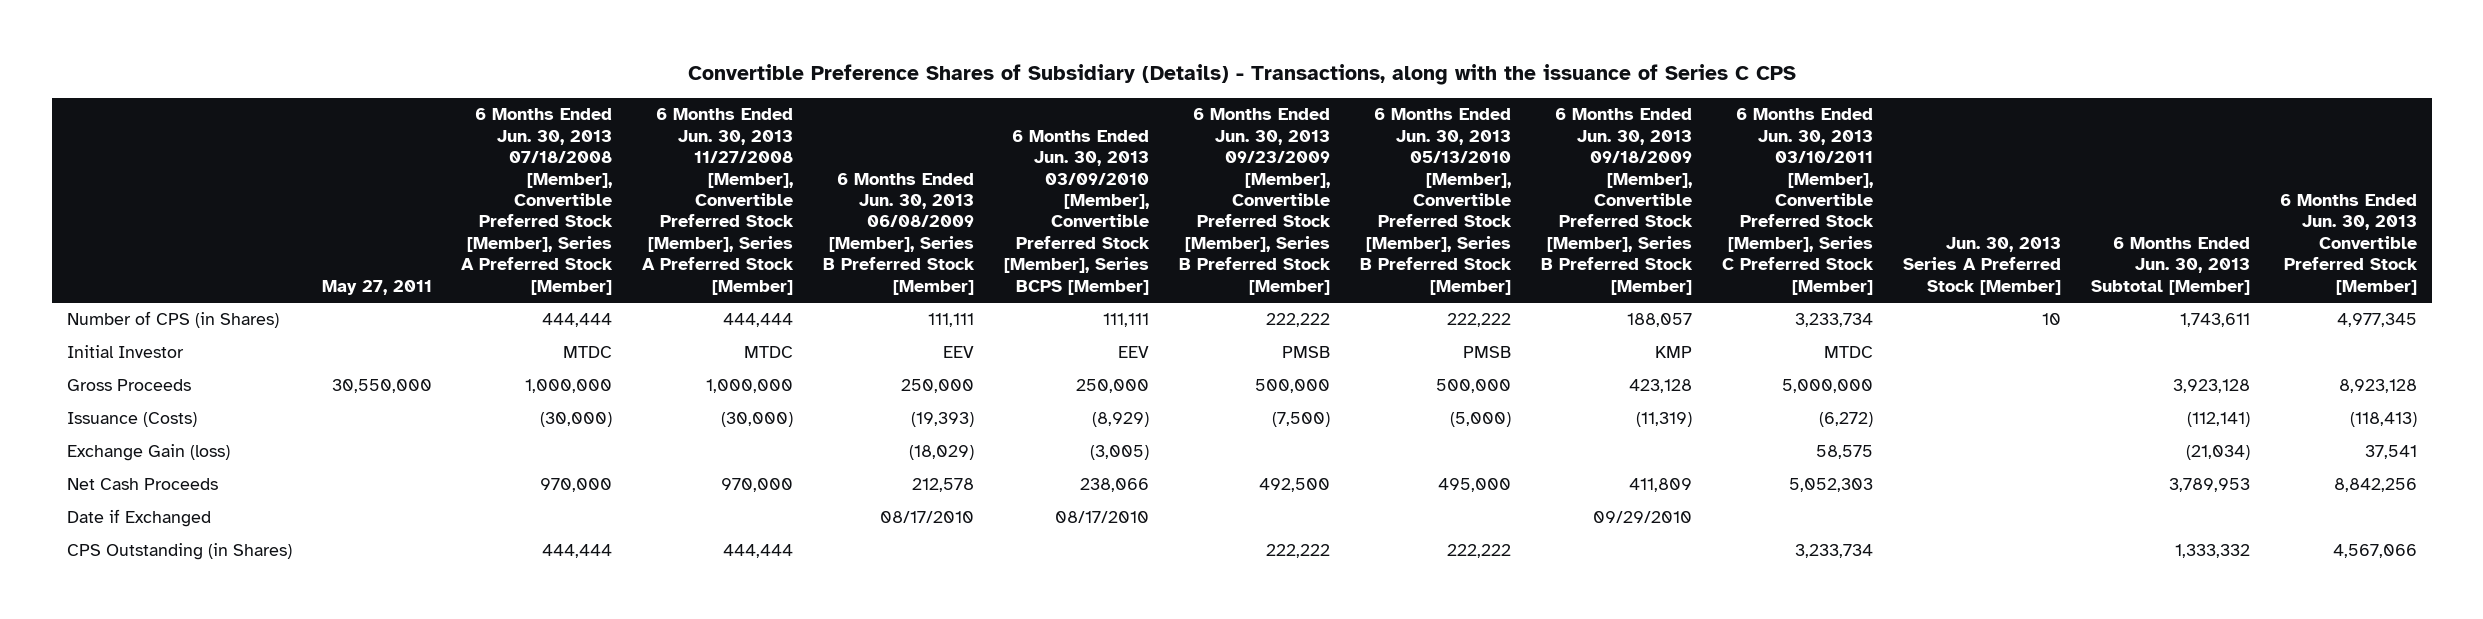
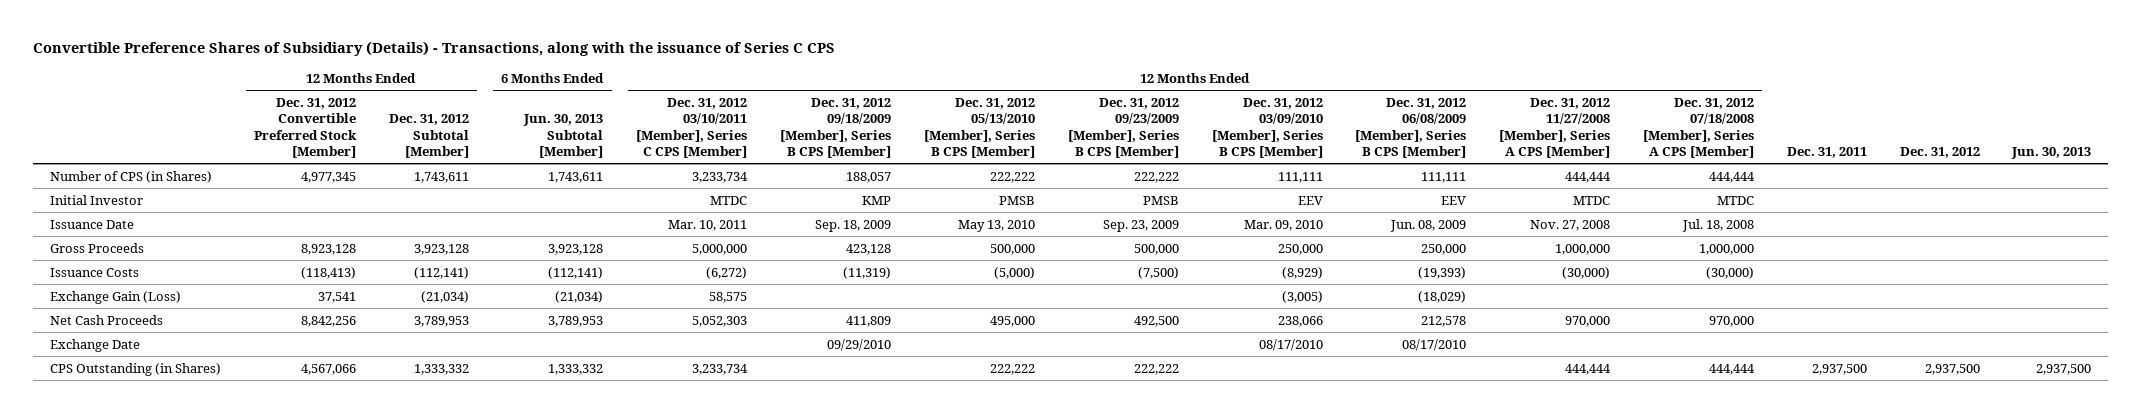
- | May 27, 2011 | 6 Months Ended Jun. 30, 2013 07/18/2008 [Member], Convertible Preferred Stock [Member], Series A Preferred Stock [Member] | 6 Months Ended Jun. 30, 2013 11/27/2008 [Member], Convertible Preferred Stock [Member], Series A Preferred Stock [Member] | 6 Months Ended Jun. 30, 2013 06/08/2009 [Member], Series B Preferred Stock [Member] | 6 Months Ended Jun. 30, 2013 03/09/2010 [Member], Convertible Preferred Stock [Member], Series BCPS [Member] | 6 Months Ended Jun. 30, 2013 09/23/2009 [Member], Convertible Preferred Stock [Member], Series B Preferred Stock [Member] | 6 Months Ended Jun. 30, 2013 05/13/2010 [Member], Convertible Preferred Stock [Member], Series B Preferred Stock [Member] | 6 Months Ended Jun. 30, 2013 09/18/2009 [Member], Convertible Preferred Stock [Member], Series B Preferred Stock [Member] | 6 Months Ended Jun. 30, 2013 03/10/2011 [Member], Convertible Preferred Stock [Member], Series C Preferred Stock [Member] | Jun. 30, 2013 Series A Preferred Stock [Member] | 6 Months Ended Jun. 30, 2013 Subtotal [Member] | 6 Months Ended Jun. 30, 2013 Convertible Preferred Stock [Member]
+ | 12 Months Ended Dec. 31, 2012 Convertible Preferred Stock [Member] | 12 Months Ended Dec. 31, 2012 Subtotal [Member] | 6 Months Ended Jun. 30, 2013 Subtotal [Member] | 12 Months Ended Dec. 31, 2012 03/10/2011 [Member], Series C CPS [Member] | 12 Months Ended Dec. 31, 2012 09/18/2009 [Member], Series B CPS [Member] | 12 Months Ended Dec. 31, 2012 05/13/2010 [Member], Series B CPS [Member] | 12 Months Ended Dec. 31, 2012 09/23/2009 [Member], Series B CPS [Member] | 12 Months Ended Dec. 31, 2012 03/09/2010 [Member], Series B CPS [Member] | 12 Months Ended Dec. 31, 2012 06/08/2009 [Member], Series B CPS [Member] | 12 Months Ended Dec. 31, 2012 11/27/2008 [Member], Series A CPS [Member] | 12 Months Ended Dec. 31, 2012 07/18/2008 [Member], Series A CPS [Member] | Dec. 31, 2011 | Dec. 31, 2012 | Jun. 30, 2013
+ Issuance Date | | | | Mar. 10, 2011 | Sep. 18, 2009 | May 13, 2010 | Sep. 23, 2009 | Mar. 09, 2010 | Jun. 08, 2009 | Nov. 27, 2008 | Jul. 18, 2008 | | |
- Issuance (Costs) | | (30,000) | (30,000) | (19,393) | (8,929) | (7,500) | (5,000) | (11,319) | (6,272) | | (112,141) | (118,413)
- Exchange Gain (loss) | | | | (18,029) | (3,005) | | | | 58,575 | | (21,034) | 37,541
+ Issuance Costs | (118,413) | (112,141) | (112,141) | (6,272) | (11,319) | (5,000) | (7,500) | (8,929) | (19,393) | (30,000) | (30,000) | | |
+ Exchange Gain (Loss) | 37,541 | (21,034) | (21,034) | 58,575 | | | | (3,005) | (18,029) | | | | |
- Date if Exchanged | | | | 08/17/2010 | 08/17/2010 | | | 09/29/2010 | | | |
+ Exchange Date | | | | | 09/29/2010 | | | 08/17/2010 | 08/17/2010 | | | | |

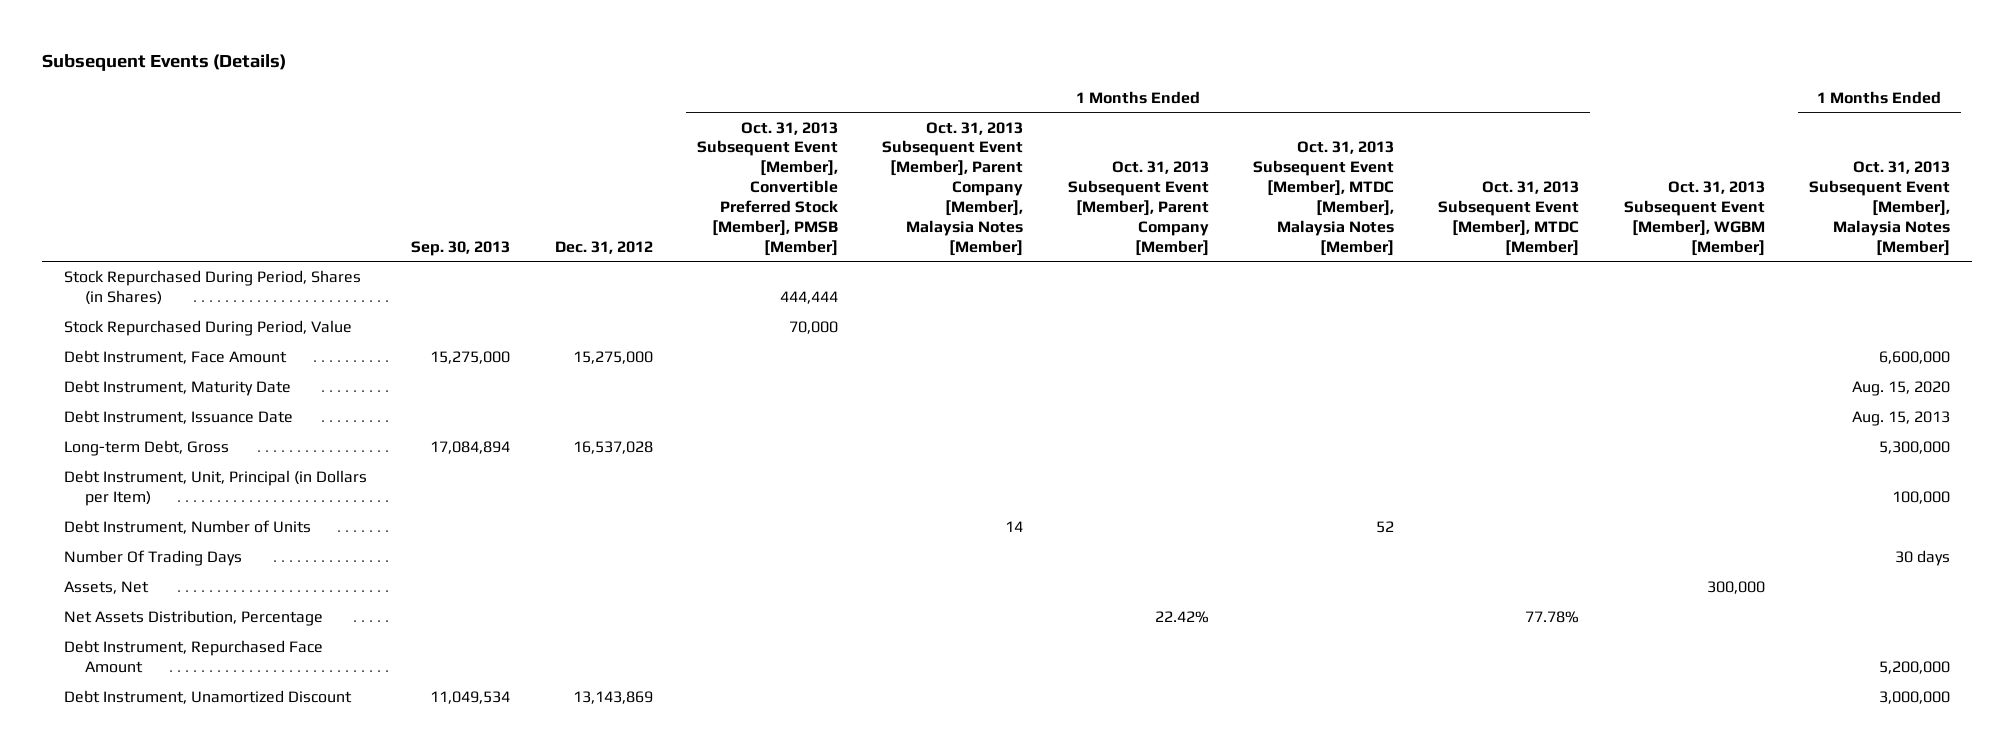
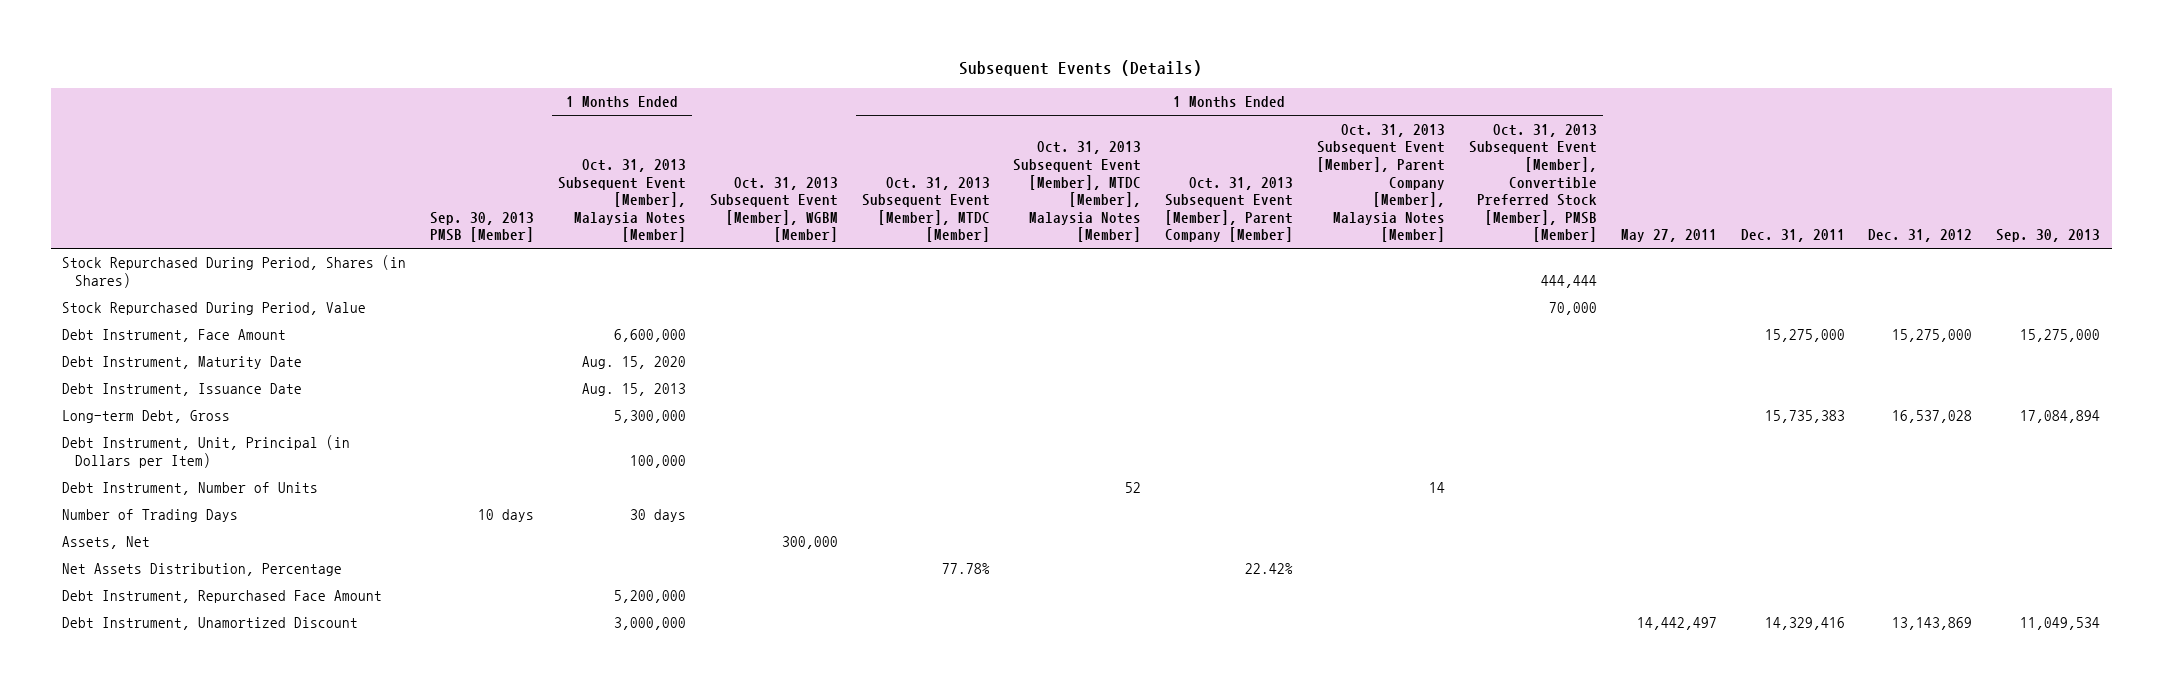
- | Sep. 30, 2013 | Dec. 31, 2012 | 1 Months Ended Oct. 31, 2013 Subsequent Event [Member], Convertible Preferred Stock [Member], PMSB [Member] | 1 Months Ended Oct. 31, 2013 Subsequent Event [Member], Parent Company [Member], Malaysia Notes [Member] | 1 Months Ended Oct. 31, 2013 Subsequent Event [Member], Parent Company [Member] | 1 Months Ended Oct. 31, 2013 Subsequent Event [Member], MTDC [Member], Malaysia Notes [Member] | 1 Months Ended Oct. 31, 2013 Subsequent Event [Member], MTDC [Member] | Oct. 31, 2013 Subsequent Event [Member], WGBM [Member] | 1 Months Ended Oct. 31, 2013 Subsequent Event [Member], Malaysia Notes [Member]
+ | Sep. 30, 2013 PMSB [Member] | 1 Months Ended Oct. 31, 2013 Subsequent Event [Member], Malaysia Notes [Member] | Oct. 31, 2013 Subsequent Event [Member], WGBM [Member] | 1 Months Ended Oct. 31, 2013 Subsequent Event [Member], MTDC [Member] | 1 Months Ended Oct. 31, 2013 Subsequent Event [Member], MTDC [Member], Malaysia Notes [Member] | 1 Months Ended Oct. 31, 2013 Subsequent Event [Member], Parent Company [Member] | 1 Months Ended Oct. 31, 2013 Subsequent Event [Member], Parent Company [Member], Malaysia Notes [Member] | 1 Months Ended Oct. 31, 2013 Subsequent Event [Member], Convertible Preferred Stock [Member], PMSB [Member] | May 27, 2011 | Dec. 31, 2011 | Dec. 31, 2012 | Sep. 30, 2013
- Number Of Trading Days | | | | | | | | | 30 days
+ Number of Trading Days | 10 days | 30 days | | | | | | | | | |

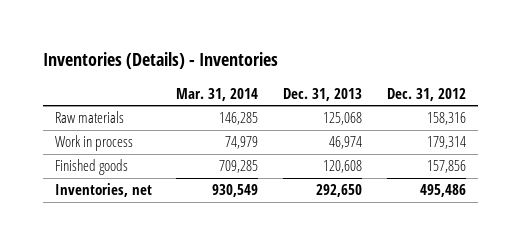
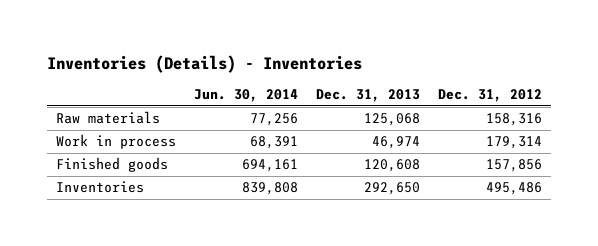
- | Mar. 31, 2014 | Dec. 31, 2013 | Dec. 31, 2012
+ | Jun. 30, 2014 | Dec. 31, 2013 | Dec. 31, 2012
- Inventories, net | 930,549 | 292,650 | 495,486
+ Inventories | 839,808 | 292,650 | 495,486

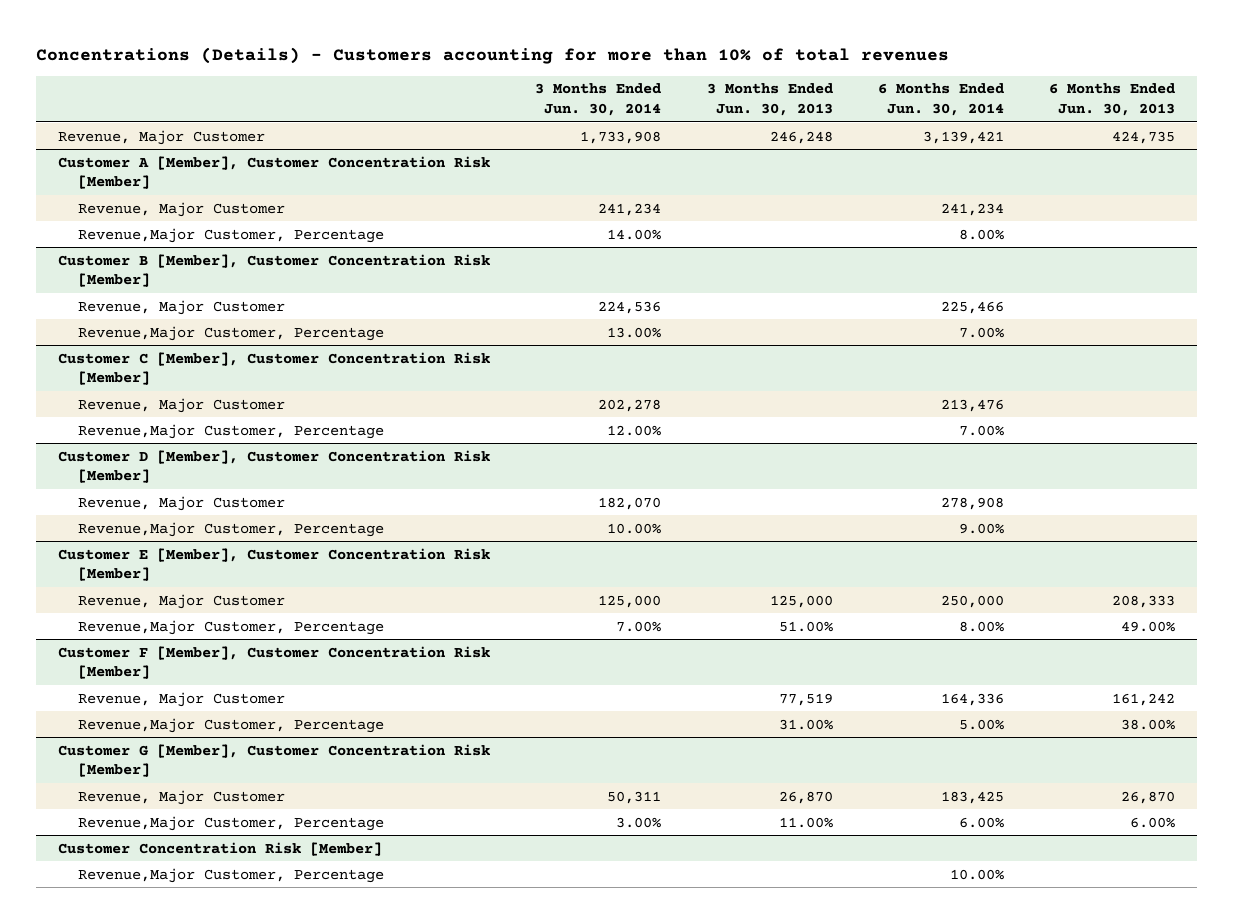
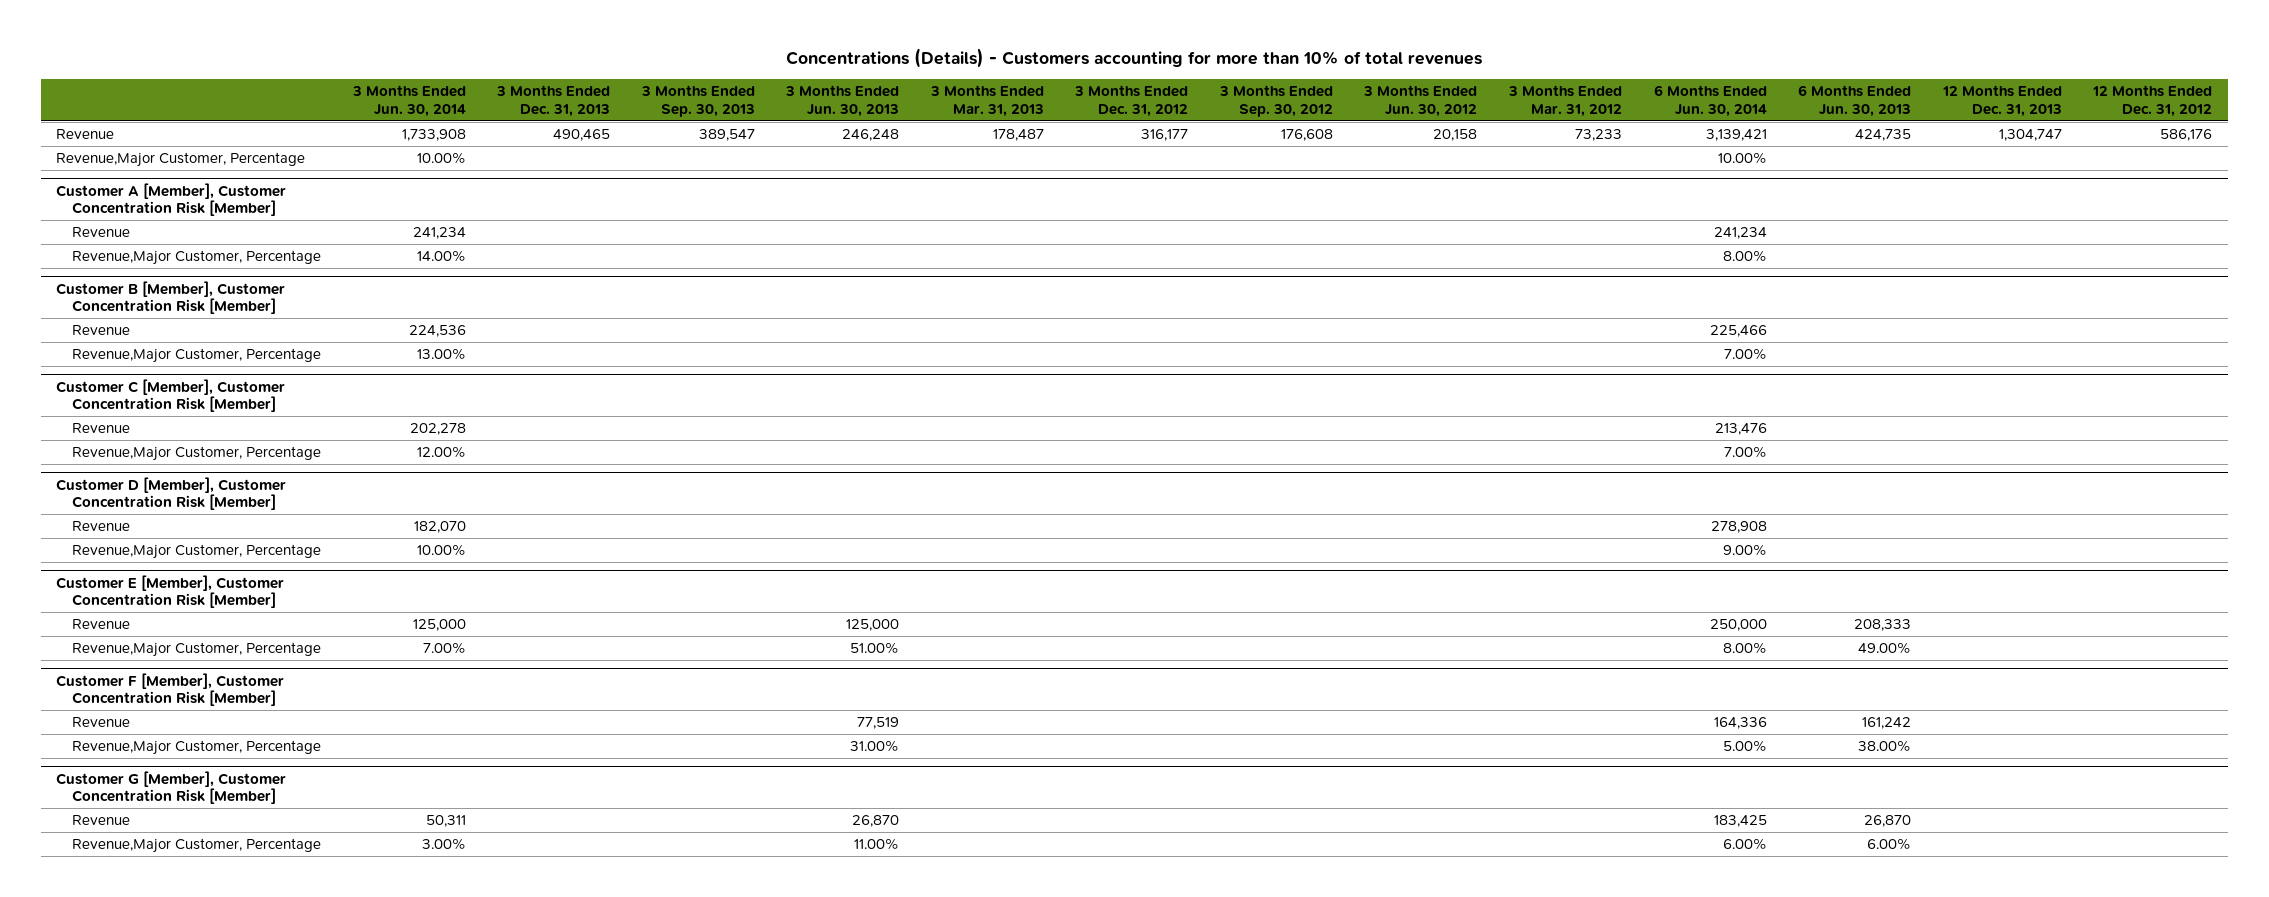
- | 3 Months Ended Jun. 30, 2014 | 3 Months Ended Jun. 30, 2013 | 6 Months Ended Jun. 30, 2014 | 6 Months Ended Jun. 30, 2013
+ | 3 Months Ended Jun. 30, 2014 | 3 Months Ended Dec. 31, 2013 | 3 Months Ended Sep. 30, 2013 | 3 Months Ended Jun. 30, 2013 | 3 Months Ended Mar. 31, 2013 | 3 Months Ended Dec. 31, 2012 | 3 Months Ended Sep. 30, 2012 | 3 Months Ended Jun. 30, 2012 | 3 Months Ended Mar. 31, 2012 | 6 Months Ended Jun. 30, 2014 | 6 Months Ended Jun. 30, 2013 | 12 Months Ended Dec. 31, 2013 | 12 Months Ended Dec. 31, 2012
- Revenue, Major Customer | 1,733,908 | 246,248 | 3,139,421 | 424,735
+ Revenue | 1,733,908 | 490,465 | 389,547 | 246,248 | 178,487 | 316,177 | 176,608 | 20,158 | 73,233 | 3,139,421 | 424,735 | 1,304,747 | 586,176
+ Revenue,Major Customer, Percentage | 10.00% | | | | | | | | | 10.00% | | |
@ Customer A [Member], Customer Concentration Risk [Member]
- Revenue, Major Customer | 241,234 | | 241,234 |
+ Revenue | 241,234 | | | | | | | | | 241,234 | | |
@ Customer B [Member], Customer Concentration Risk [Member]
- Revenue, Major Customer | 224,536 | | 225,466 |
+ Revenue | 224,536 | | | | | | | | | 225,466 | | |
@ Customer C [Member], Customer Concentration Risk [Member]
- Revenue, Major Customer | 202,278 | | 213,476 |
+ Revenue | 202,278 | | | | | | | | | 213,476 | | |
@ Customer D [Member], Customer Concentration Risk [Member]
- Revenue, Major Customer | 182,070 | | 278,908 |
+ Revenue | 182,070 | | | | | | | | | 278,908 | | |
@ Customer E [Member], Customer Concentration Risk [Member]
- Revenue, Major Customer | 125,000 | 125,000 | 250,000 | 208,333
+ Revenue | 125,000 | | | 125,000 | | | | | | 250,000 | 208,333 | |
@ Customer F [Member], Customer Concentration Risk [Member]
- Revenue, Major Customer | | 77,519 | 164,336 | 161,242
+ Revenue | | | | 77,519 | | | | | | 164,336 | 161,242 | |
@ Customer G [Member], Customer Concentration Risk [Member]
- Revenue, Major Customer | 50,311 | 26,870 | 183,425 | 26,870
+ Revenue | 50,311 | | | 26,870 | | | | | | 183,425 | 26,870 | |
- Customer Concentration Risk [Member]
- Revenue,Major Customer, Percentage | | | 10.00% |

